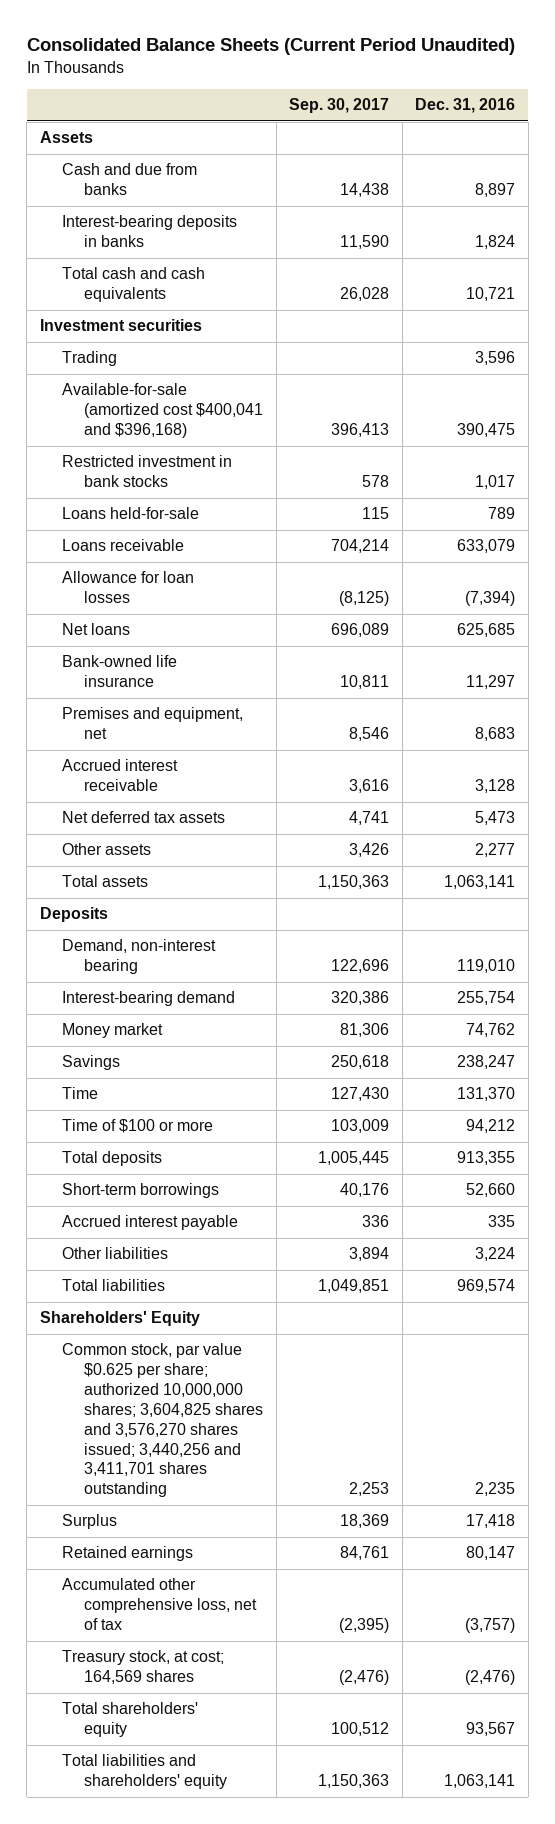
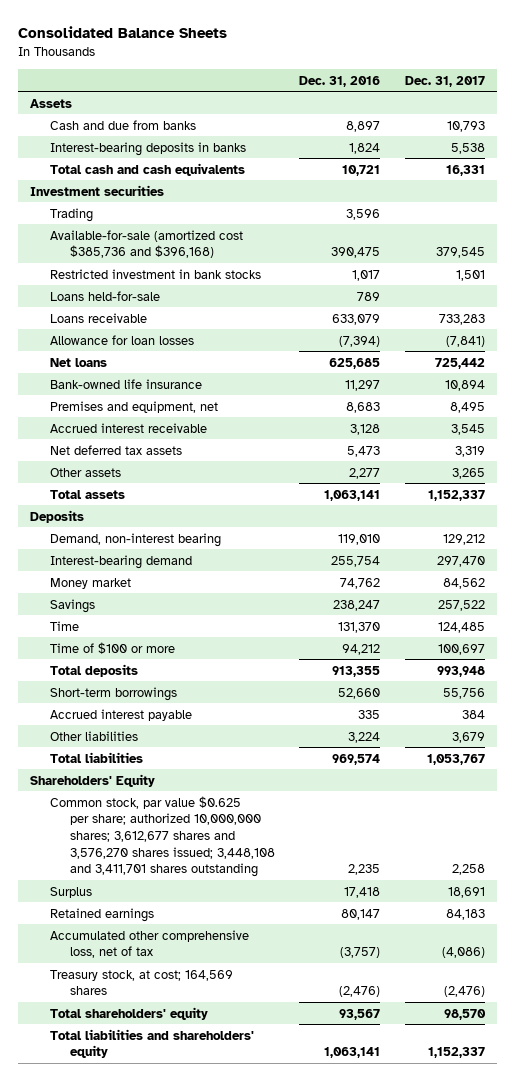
- Consolidated Balance Sheets (Current Period Unaudited)
+ Consolidated Balance Sheets
- | Sep. 30, 2017 | Dec. 31, 2016
+ | Dec. 31, 2016 | Dec. 31, 2017
- Available-for-sale (amortized cost $400,041 and $396,168) | 396,413 | 390,475
+ Available-for-sale (amortized cost $385,736 and $396,168) | 390,475 | 379,545
- Common stock, par value $0.625 per share; authorized 10,000,000 shares; 3,604,825 shares and 3,576,270 shares issued; 3,440,256 and 3,411,701 shares outstanding | 2,253 | 2,235
+ Common stock, par value $0.625 per share; authorized 10,000,000 shares; 3,612,677 shares and 3,576,270 shares issued; 3,448,108 and 3,411,701 shares outstanding | 2,235 | 2,258

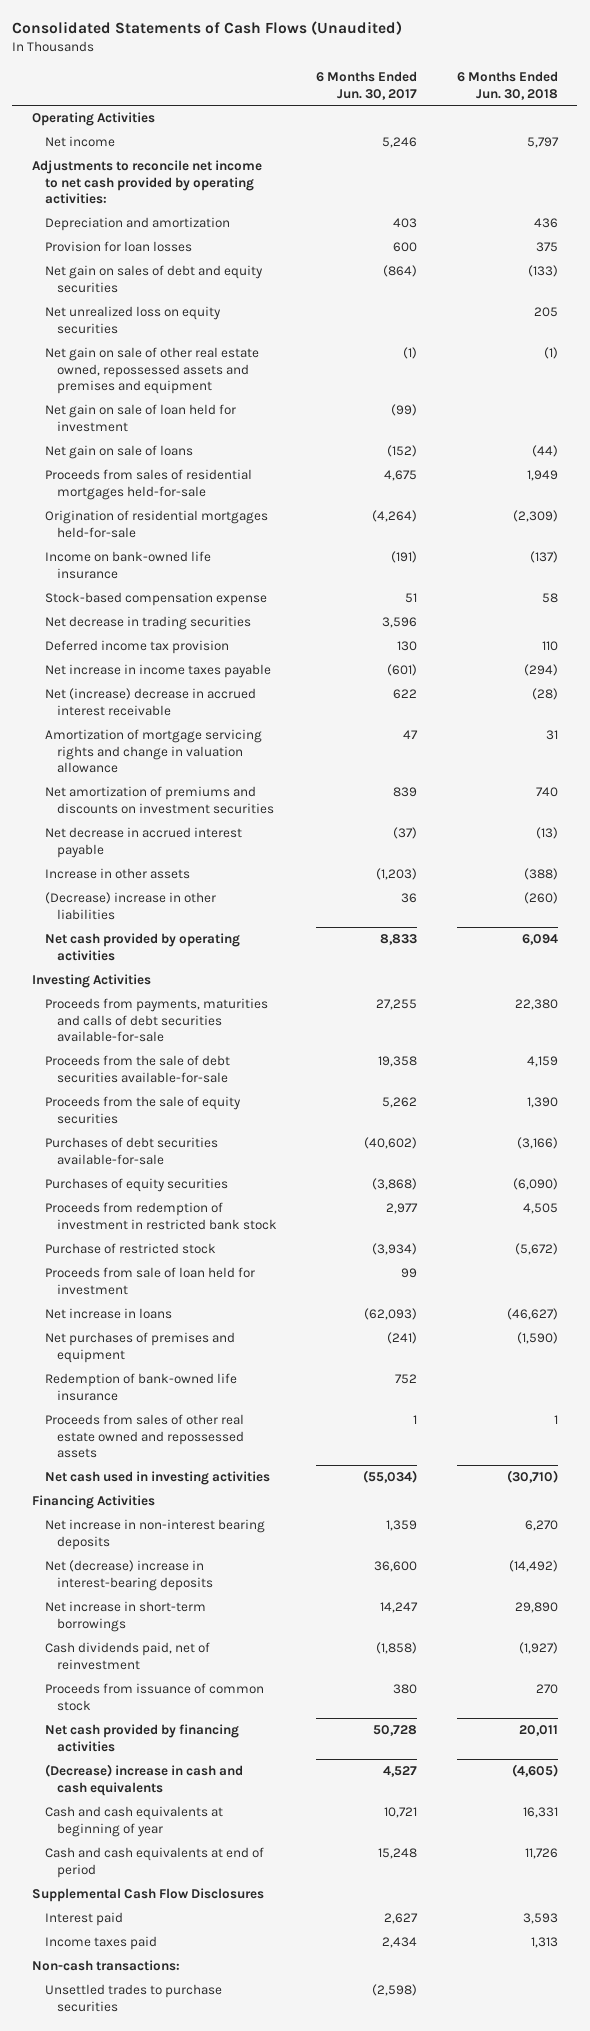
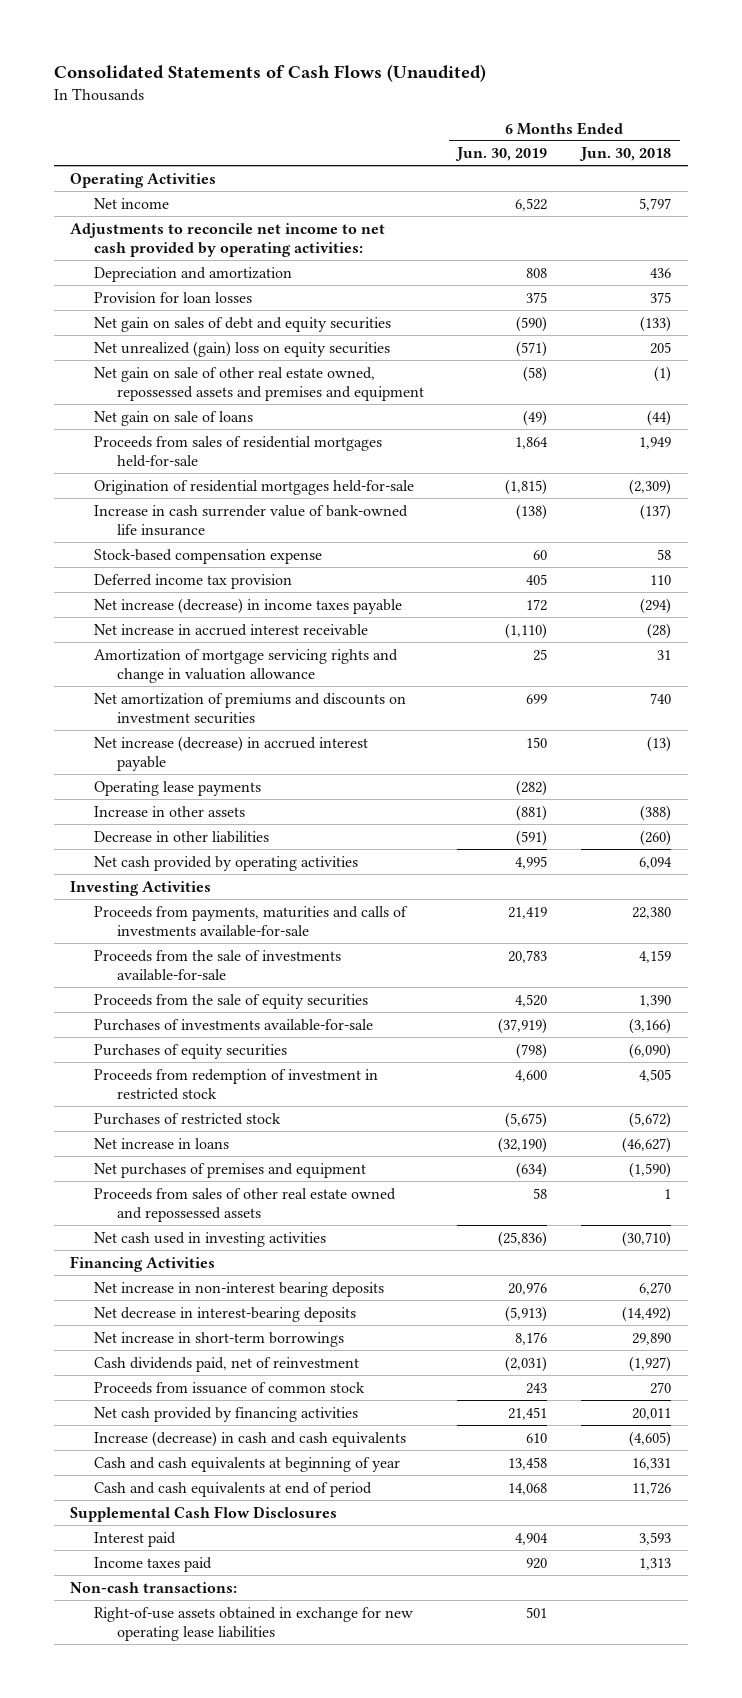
- | 6 Months Ended Jun. 30, 2017 | 6 Months Ended Jun. 30, 2018
+ | 6 Months Ended Jun. 30, 2019 | 6 Months Ended Jun. 30, 2018
- Net unrealized loss on equity securities | | 205
+ Net unrealized (gain) loss on equity securities | (571) | 205
- Net gain on sale of loan held for investment | (99) |
- Income on bank-owned life insurance | (191) | (137)
+ Increase in cash surrender value of bank-owned life insurance | (138) | (137)
- Net decrease in trading securities | 3,596 |
- Net increase in income taxes payable | (601) | (294)
- Net (increase) decrease in accrued interest receivable | 622 | (28)
+ Net increase (decrease) in income taxes payable | 172 | (294)
+ Net increase in accrued interest receivable | (1,110) | (28)
- Net decrease in accrued interest payable | (37) | (13)
+ Net increase (decrease) in accrued interest payable | 150 | (13)
+ Operating lease payments | (282) |
- (Decrease) increase in other liabilities | 36 | (260)
+ Decrease in other liabilities | (591) | (260)
- Proceeds from payments, maturities and calls of debt securities available-for-sale | 27,255 | 22,380
- Proceeds from the sale of debt securities available-for-sale | 19,358 | 4,159
+ Proceeds from payments, maturities and calls of investments available-for-sale | 21,419 | 22,380
+ Proceeds from the sale of investments available-for-sale | 20,783 | 4,159
- Purchases of debt securities available-for-sale | (40,602) | (3,166)
+ Purchases of investments available-for-sale | (37,919) | (3,166)
- Proceeds from redemption of investment in restricted bank stock | 2,977 | 4,505
- Purchase of restricted stock | (3,934) | (5,672)
- Proceeds from sale of loan held for investment | 99 |
+ Proceeds from redemption of investment in restricted stock | 4,600 | 4,505
+ Purchases of restricted stock | (5,675) | (5,672)
- Redemption of bank-owned life insurance | 752 |
- Net (decrease) increase in interest-bearing deposits | 36,600 | (14,492)
+ Net decrease in interest-bearing deposits | (5,913) | (14,492)
- (Decrease) increase in cash and cash equivalents | 4,527 | (4,605)
+ Increase (decrease) in cash and cash equivalents | 610 | (4,605)
- Unsettled trades to purchase securities | (2,598) |
+ Right-of-use assets obtained in exchange for new operating lease liabilities | 501 |

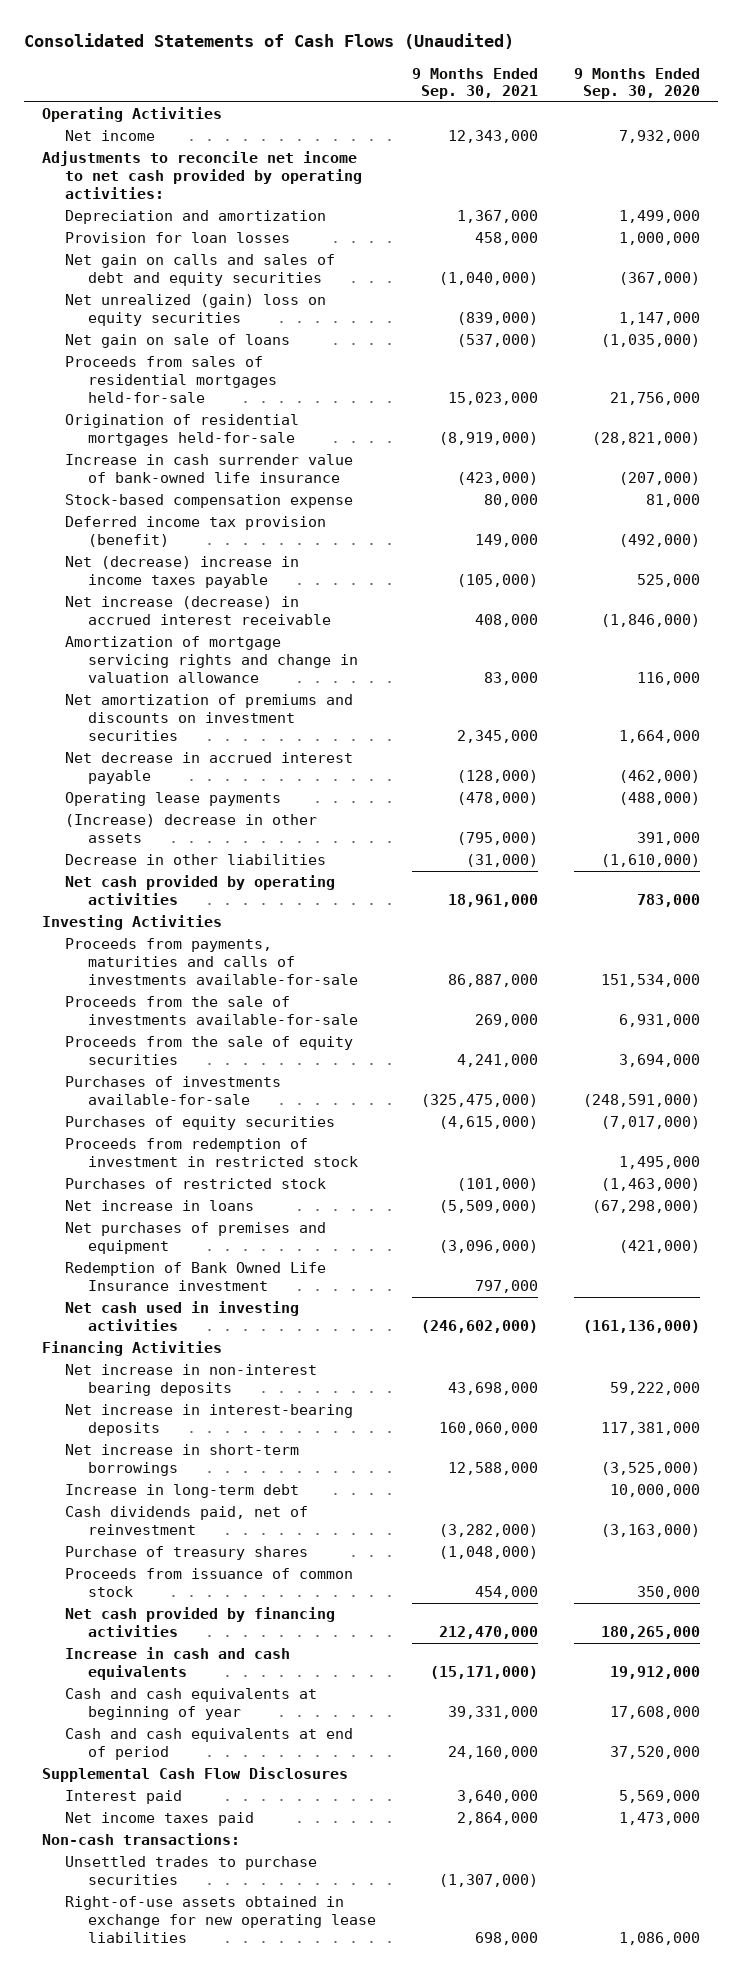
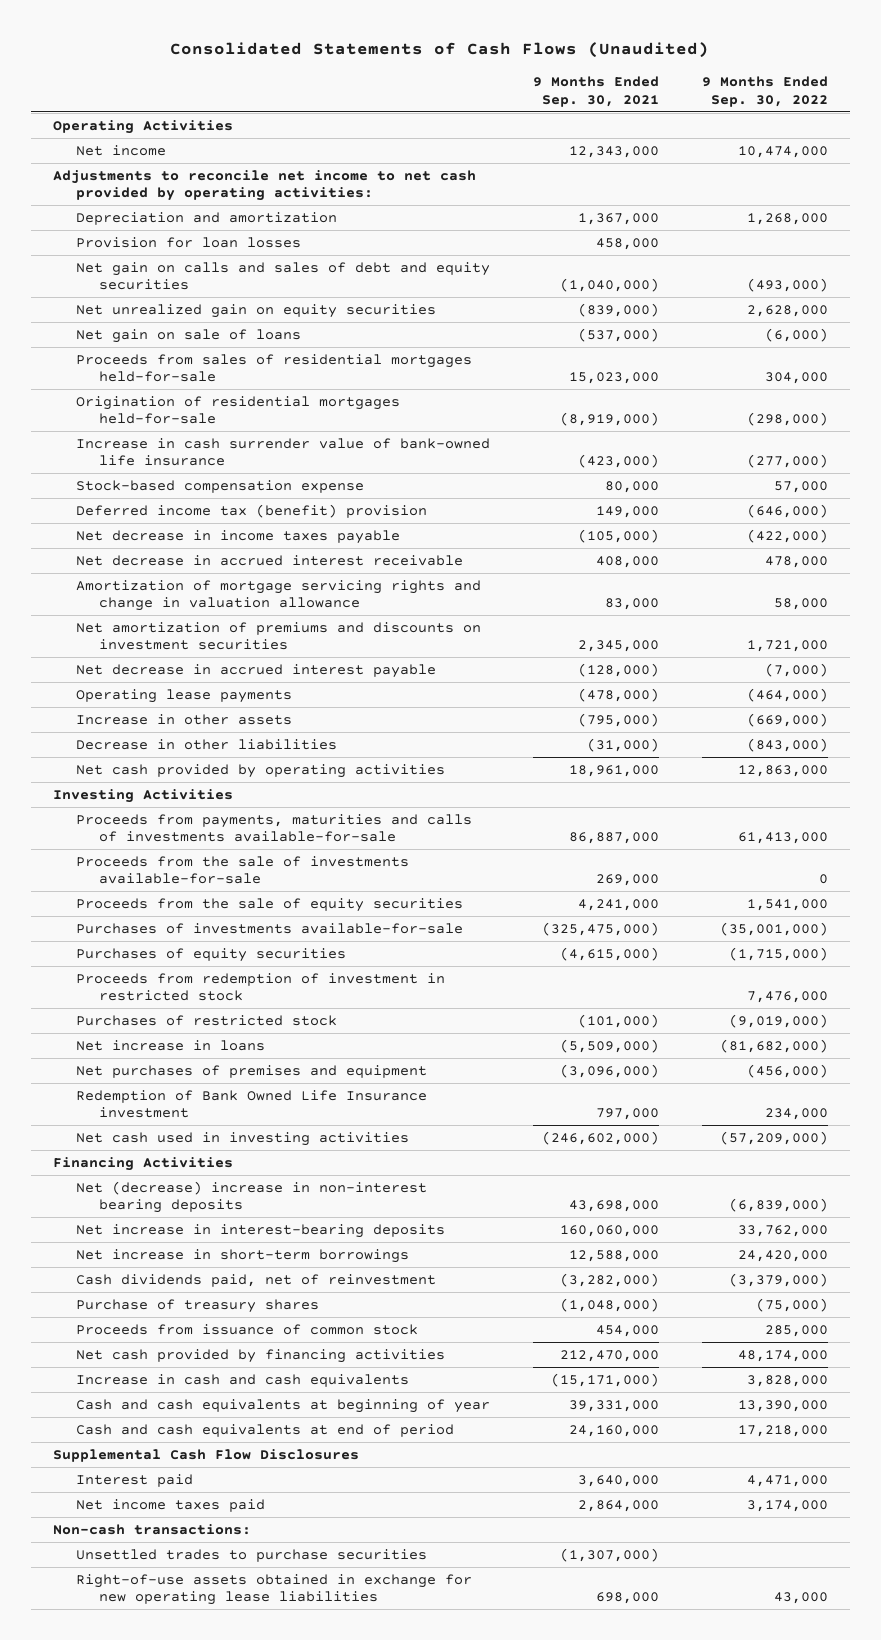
- | 9 Months Ended Sep. 30, 2021 | 9 Months Ended Sep. 30, 2020
+ | 9 Months Ended Sep. 30, 2021 | 9 Months Ended Sep. 30, 2022
- Net unrealized (gain) loss on equity securities | (839,000) | 1,147,000
+ Net unrealized gain on equity securities | (839,000) | 2,628,000
- Deferred income tax provision (benefit) | 149,000 | (492,000)
- Net (decrease) increase in income taxes payable | (105,000) | 525,000
- Net increase (decrease) in accrued interest receivable | 408,000 | (1,846,000)
+ Deferred income tax (benefit) provision | 149,000 | (646,000)
+ Net decrease in income taxes payable | (105,000) | (422,000)
+ Net decrease in accrued interest receivable | 408,000 | 478,000
- (Increase) decrease in other assets | (795,000) | 391,000
+ Increase in other assets | (795,000) | (669,000)
- Net increase in non-interest bearing deposits | 43,698,000 | 59,222,000
+ Net (decrease) increase in non-interest bearing deposits | 43,698,000 | (6,839,000)
- Increase in long-term debt | | 10,000,000

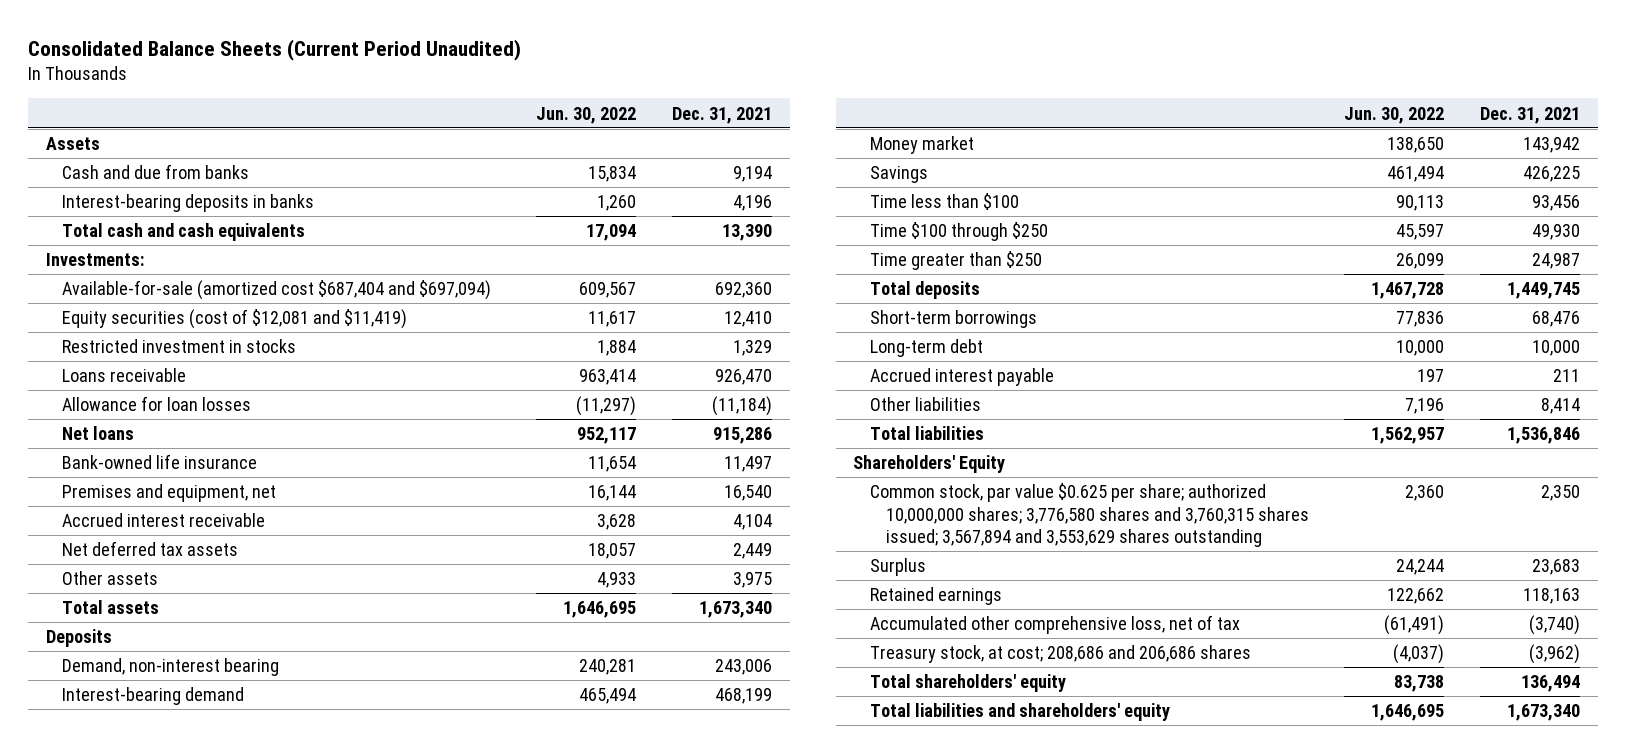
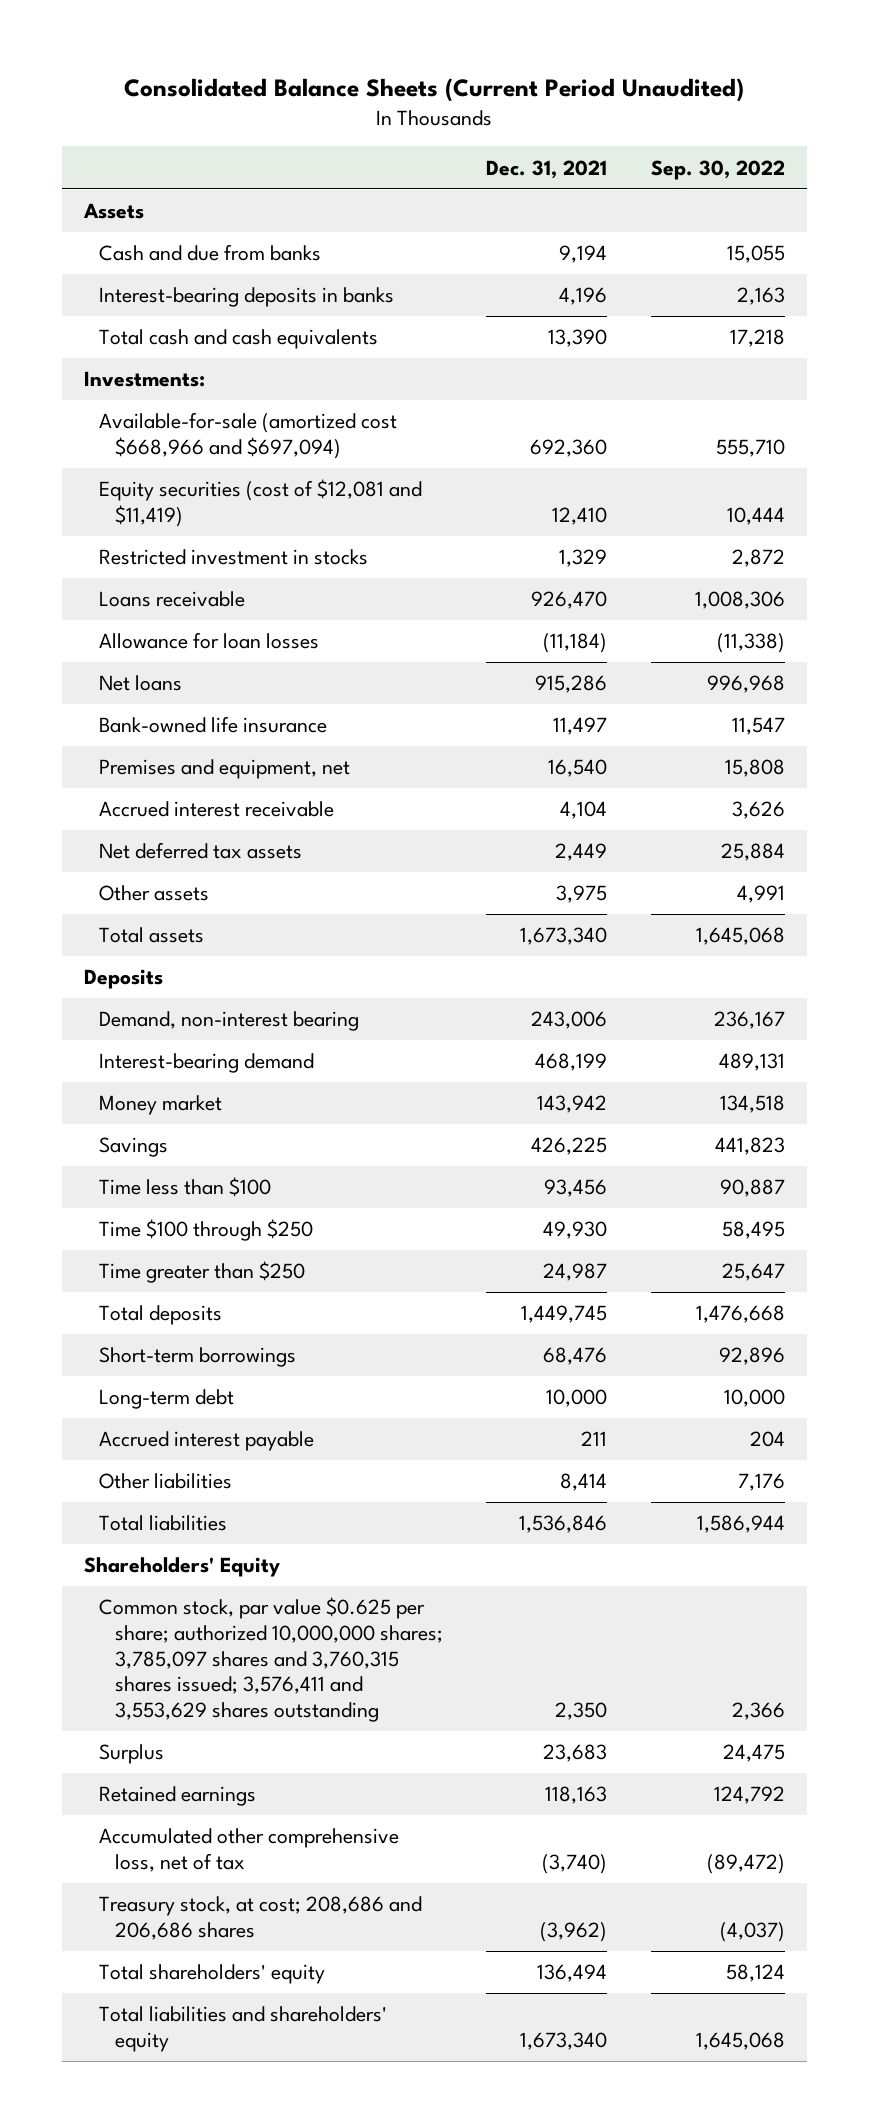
- | Jun. 30, 2022 | Dec. 31, 2021
+ | Dec. 31, 2021 | Sep. 30, 2022
- Available-for-sale (amortized cost $687,404 and $697,094) | 609,567 | 692,360
+ Available-for-sale (amortized cost $668,966 and $697,094) | 692,360 | 555,710
- Common stock, par value $0.625 per share; authorized 10,000,000 shares; 3,776,580 shares and 3,760,315 shares issued; 3,567,894 and 3,553,629 shares outstanding | 2,360 | 2,350
+ Common stock, par value $0.625 per share; authorized 10,000,000 shares; 3,785,097 shares and 3,760,315 shares issued; 3,576,411 and 3,553,629 shares outstanding | 2,350 | 2,366

